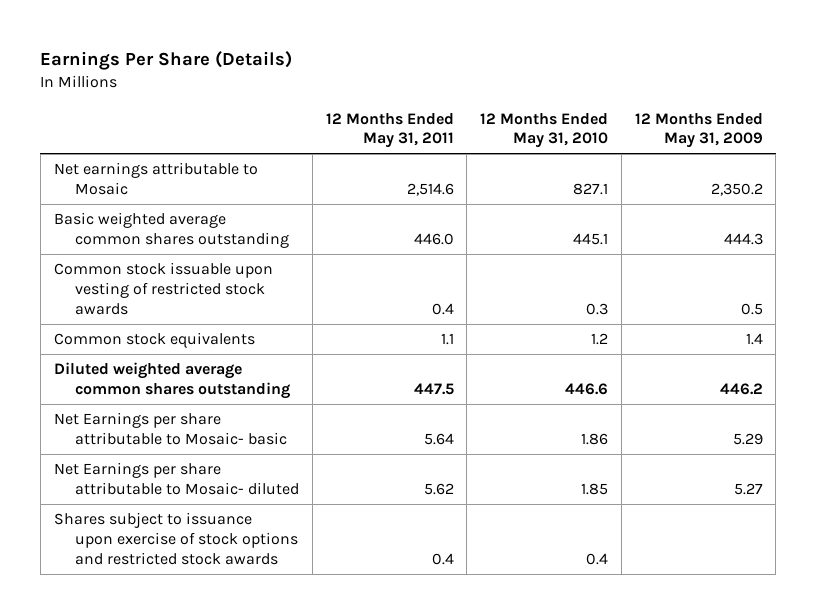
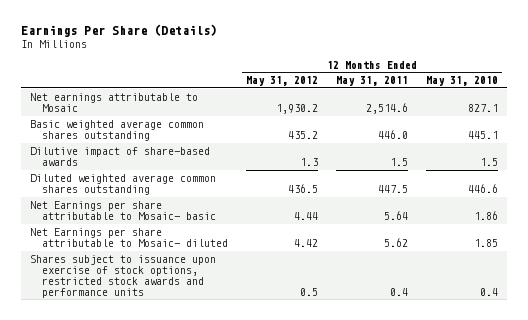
- | 12 Months Ended May 31, 2011 | 12 Months Ended May 31, 2010 | 12 Months Ended May 31, 2009
+ | 12 Months Ended May 31, 2012 | 12 Months Ended May 31, 2011 | 12 Months Ended May 31, 2010
- Common stock issuable upon vesting of restricted stock awards | 0.4 | 0.3 | 0.5
- Common stock equivalents | 1.1 | 1.2 | 1.4
+ Dilutive impact of share-based awards | 1.3 | 1.5 | 1.5
- Shares subject to issuance upon exercise of stock options and restricted stock awards | 0.4 | 0.4 |
+ Shares subject to issuance upon exercise of stock options, restricted stock awards and performance units | 0.5 | 0.4 | 0.4

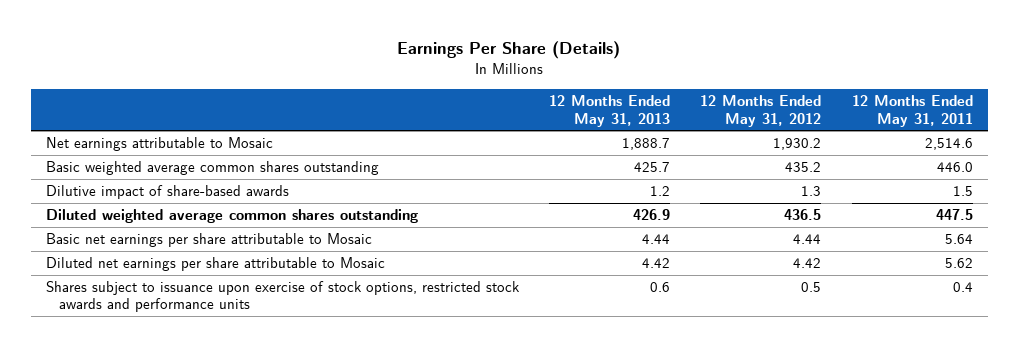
- | 12 Months Ended May 31, 2012 | 12 Months Ended May 31, 2011 | 12 Months Ended May 31, 2010
+ | 12 Months Ended May 31, 2013 | 12 Months Ended May 31, 2012 | 12 Months Ended May 31, 2011
- Net Earnings per share attributable to Mosaic- basic | 4.44 | 5.64 | 1.86
- Net Earnings per share attributable to Mosaic- diluted | 4.42 | 5.62 | 1.85
+ Basic net earnings per share attributable to Mosaic | 4.44 | 4.44 | 5.64
+ Diluted net earnings per share attributable to Mosaic | 4.42 | 4.42 | 5.62

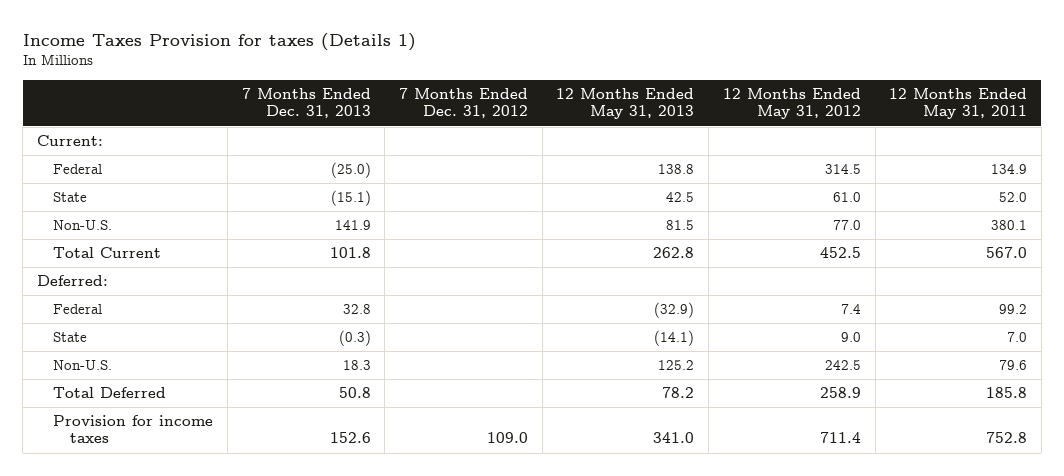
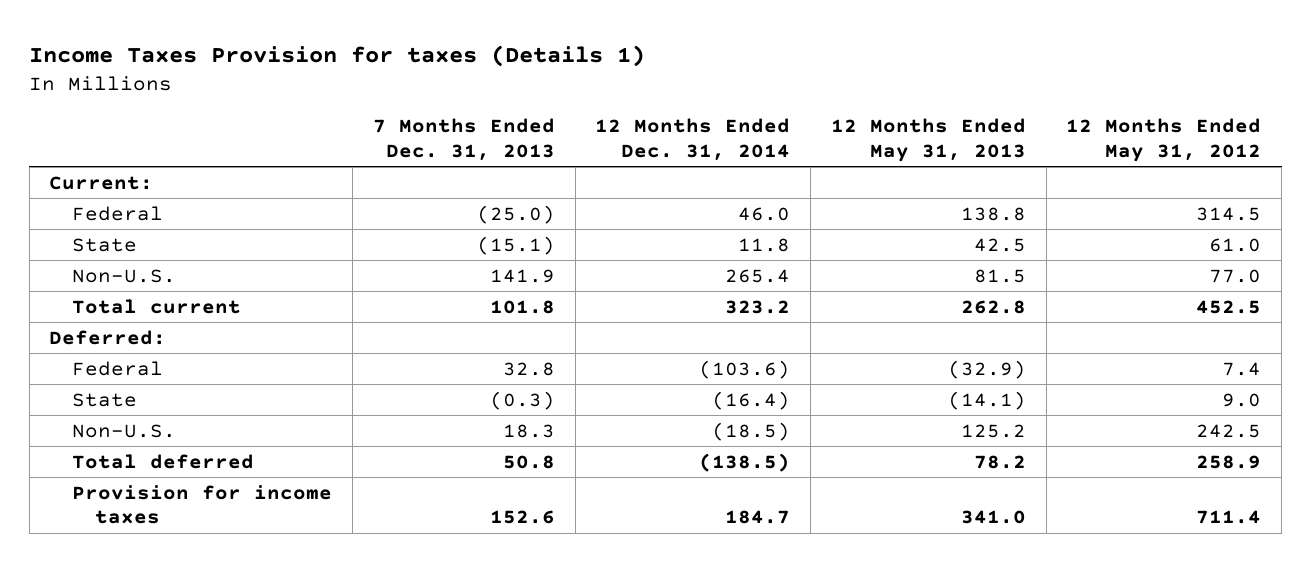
- | 7 Months Ended Dec. 31, 2013 | 7 Months Ended Dec. 31, 2012 | 12 Months Ended May 31, 2013 | 12 Months Ended May 31, 2012 | 12 Months Ended May 31, 2011
+ | 7 Months Ended Dec. 31, 2013 | 12 Months Ended Dec. 31, 2014 | 12 Months Ended May 31, 2013 | 12 Months Ended May 31, 2012
- Total Current | 101.8 | | 262.8 | 452.5 | 567.0
+ Total current | 101.8 | 323.2 | 262.8 | 452.5
- Total Deferred | 50.8 | | 78.2 | 258.9 | 185.8
+ Total deferred | 50.8 | (138.5) | 78.2 | 258.9

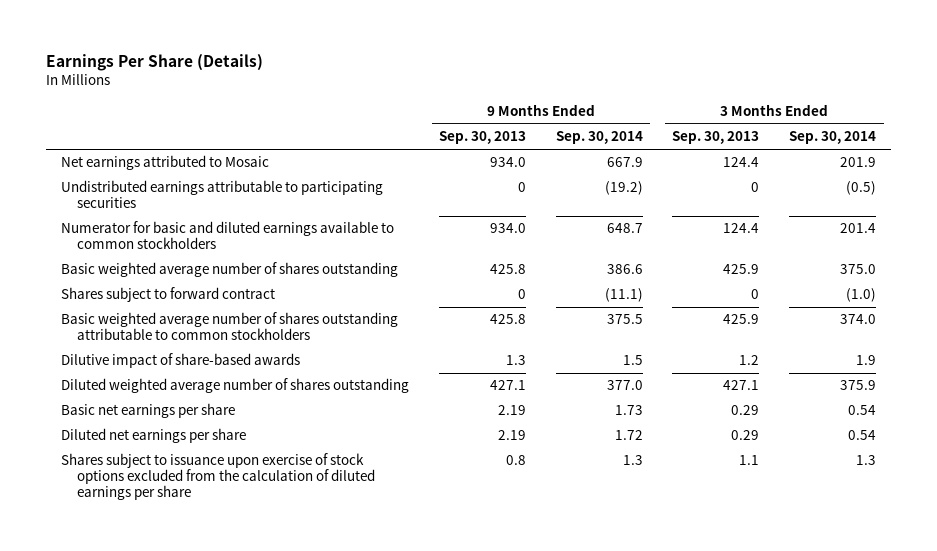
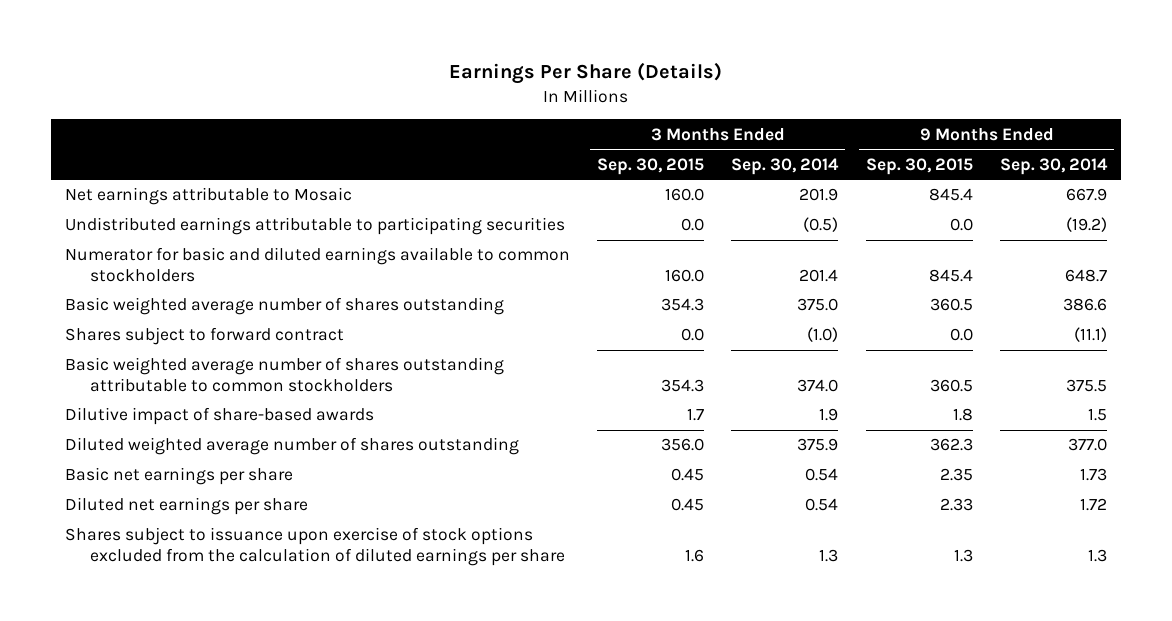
- | 9 Months Ended Sep. 30, 2013 | 9 Months Ended Sep. 30, 2014 | 3 Months Ended Sep. 30, 2013 | 3 Months Ended Sep. 30, 2014
+ | 3 Months Ended Sep. 30, 2015 | 3 Months Ended Sep. 30, 2014 | 9 Months Ended Sep. 30, 2015 | 9 Months Ended Sep. 30, 2014
- Net earnings attributed to Mosaic | 934.0 | 667.9 | 124.4 | 201.9
+ Net earnings attributable to Mosaic | 160.0 | 201.9 | 845.4 | 667.9

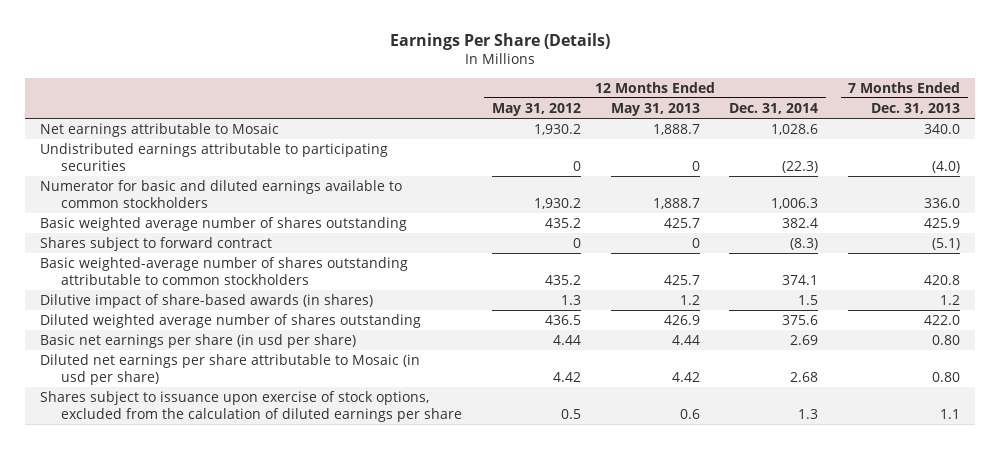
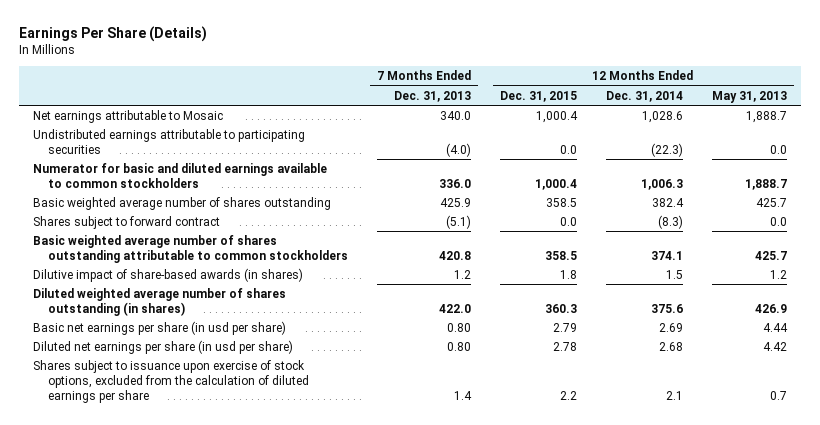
- | 12 Months Ended May 31, 2012 | 12 Months Ended May 31, 2013 | 12 Months Ended Dec. 31, 2014 | 7 Months Ended Dec. 31, 2013
+ | 7 Months Ended Dec. 31, 2013 | 12 Months Ended Dec. 31, 2015 | 12 Months Ended Dec. 31, 2014 | 12 Months Ended May 31, 2013
- Undistributed earnings attributable to participating securities | 0 | 0 | (22.3) | (4.0)
+ Undistributed earnings attributable to participating securities | (4.0) | 0.0 | (22.3) | 0.0
- Shares subject to forward contract | 0 | 0 | (8.3) | (5.1)
- Basic weighted-average number of shares outstanding attributable to common stockholders | 435.2 | 425.7 | 374.1 | 420.8
+ Shares subject to forward contract | (5.1) | 0.0 | (8.3) | 0.0
+ Basic weighted average number of shares outstanding attributable to common stockholders | 420.8 | 358.5 | 374.1 | 425.7
- Diluted weighted average number of shares outstanding | 436.5 | 426.9 | 375.6 | 422.0
+ Diluted weighted average number of shares outstanding (in shares) | 422.0 | 360.3 | 375.6 | 426.9
- Diluted net earnings per share attributable to Mosaic (in usd per share) | 4.42 | 4.42 | 2.68 | 0.80
- Shares subject to issuance upon exercise of stock options, excluded from the calculation of diluted earnings per share | 0.5 | 0.6 | 1.3 | 1.1
+ Diluted net earnings per share (in usd per share) | 0.80 | 2.78 | 2.68 | 4.42
+ Shares subject to issuance upon exercise of stock options, excluded from the calculation of diluted earnings per share | 1.4 | 2.2 | 2.1 | 0.7

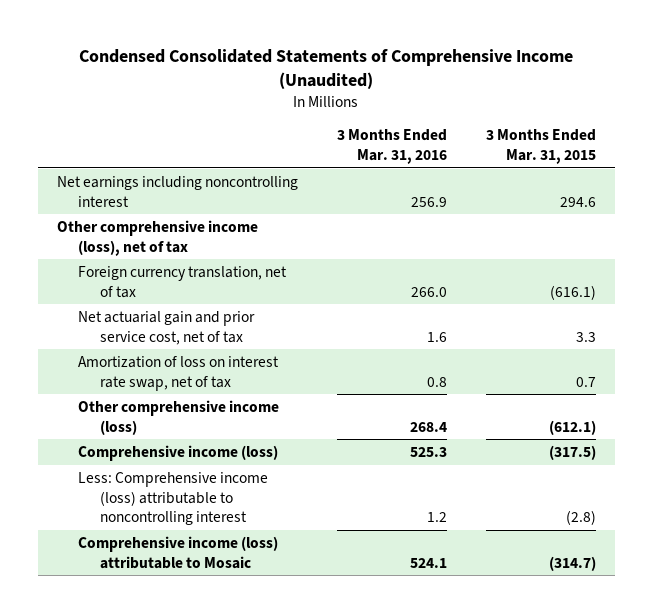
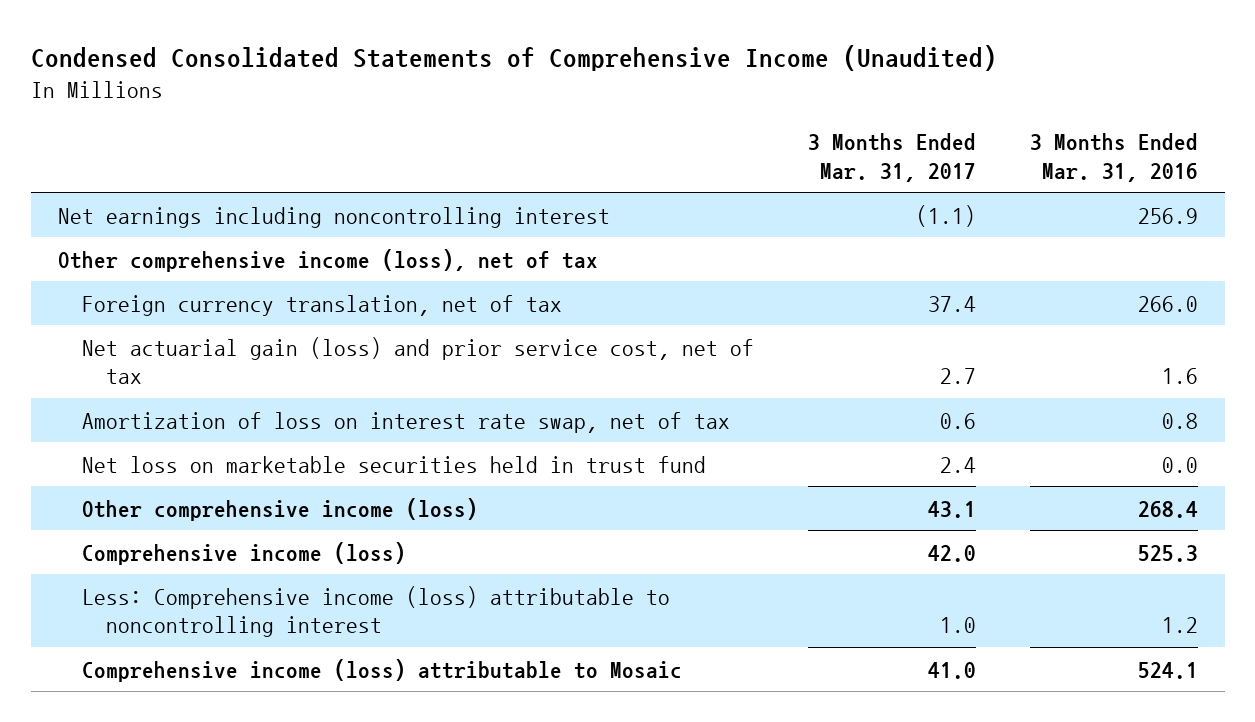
- | 3 Months Ended Mar. 31, 2016 | 3 Months Ended Mar. 31, 2015
+ | 3 Months Ended Mar. 31, 2017 | 3 Months Ended Mar. 31, 2016
- Net actuarial gain and prior service cost, net of tax | 1.6 | 3.3
+ Net actuarial gain (loss) and prior service cost, net of tax | 2.7 | 1.6
+ Net loss on marketable securities held in trust fund | 2.4 | 0.0

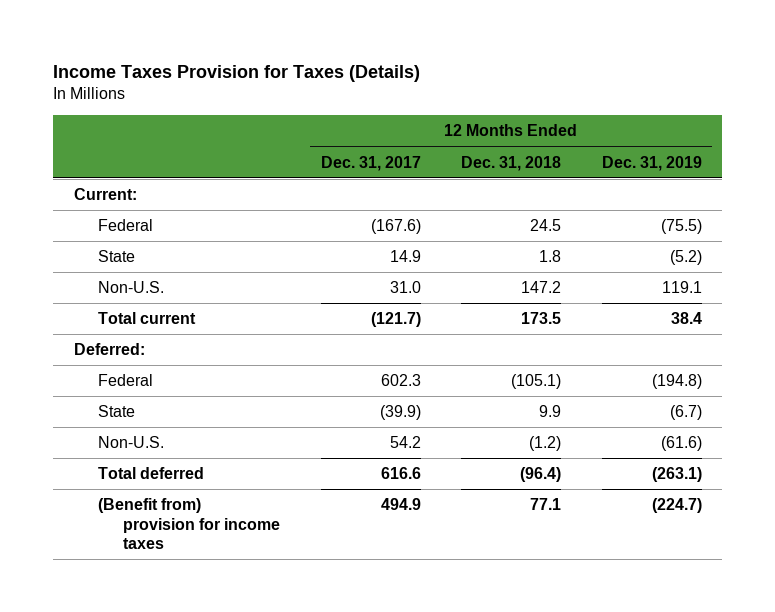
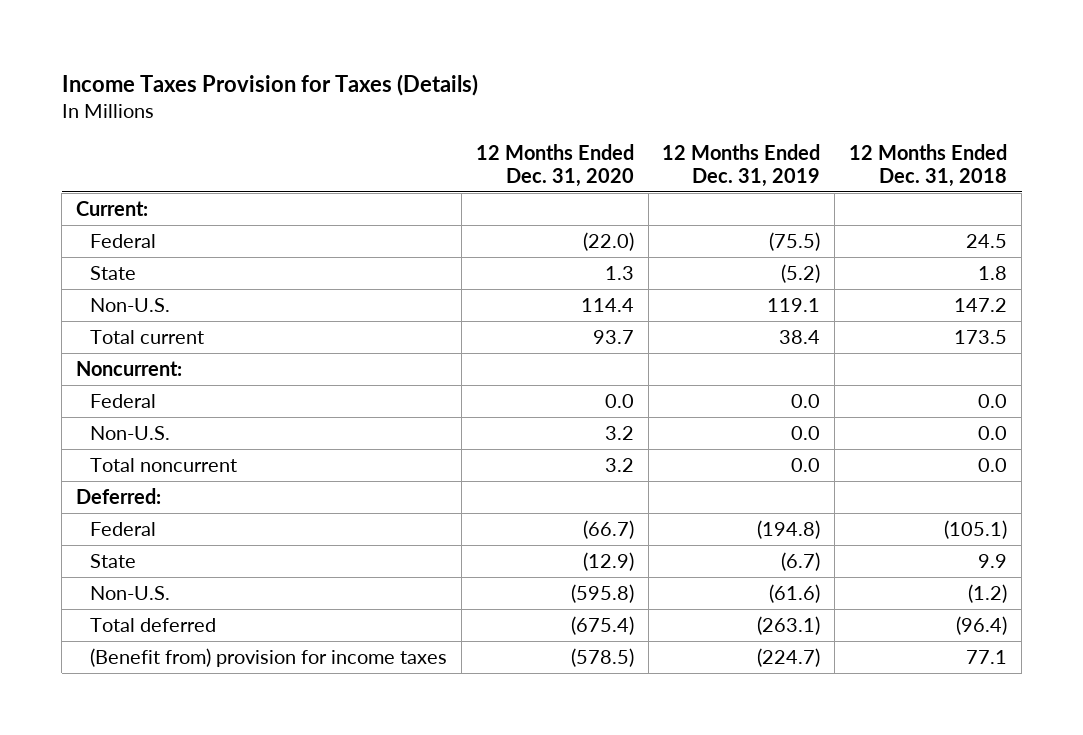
- | 12 Months Ended Dec. 31, 2017 | 12 Months Ended Dec. 31, 2018 | 12 Months Ended Dec. 31, 2019
+ | 12 Months Ended Dec. 31, 2020 | 12 Months Ended Dec. 31, 2019 | 12 Months Ended Dec. 31, 2018
+ Noncurrent:
+ Federal | 0.0 | 0.0 | 0.0
+ Non-U.S. | 3.2 | 0.0 | 0.0
+ Total noncurrent | 3.2 | 0.0 | 0.0

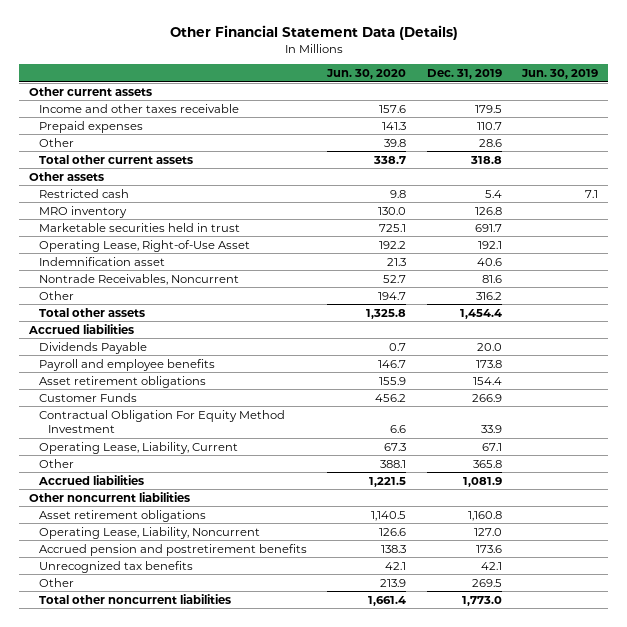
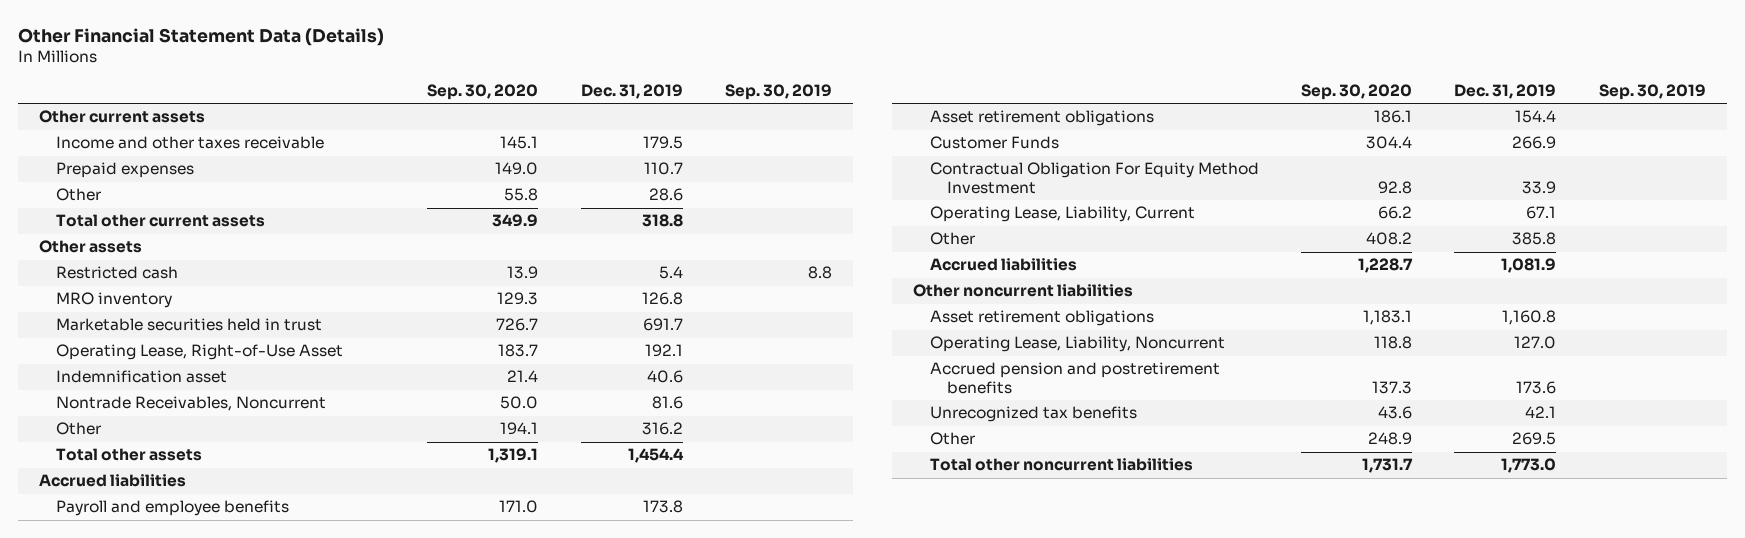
- | Jun. 30, 2020 | Dec. 31, 2019 | Jun. 30, 2019
+ | Sep. 30, 2020 | Dec. 31, 2019 | Sep. 30, 2019
- Dividends Payable | 0.7 | 20.0 |
- Other | 388.1 | 365.8 |
+ Other | 408.2 | 385.8 |

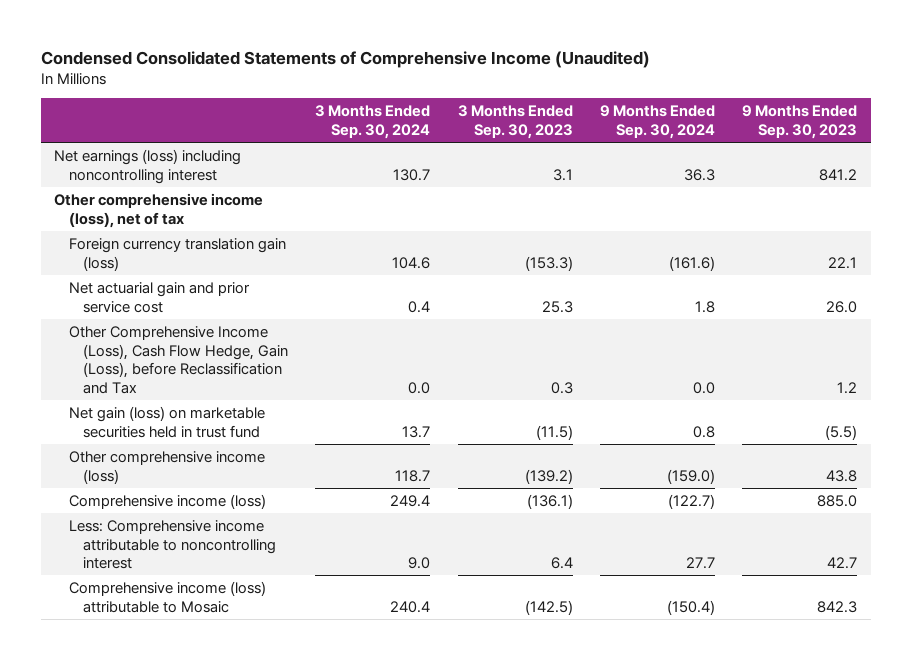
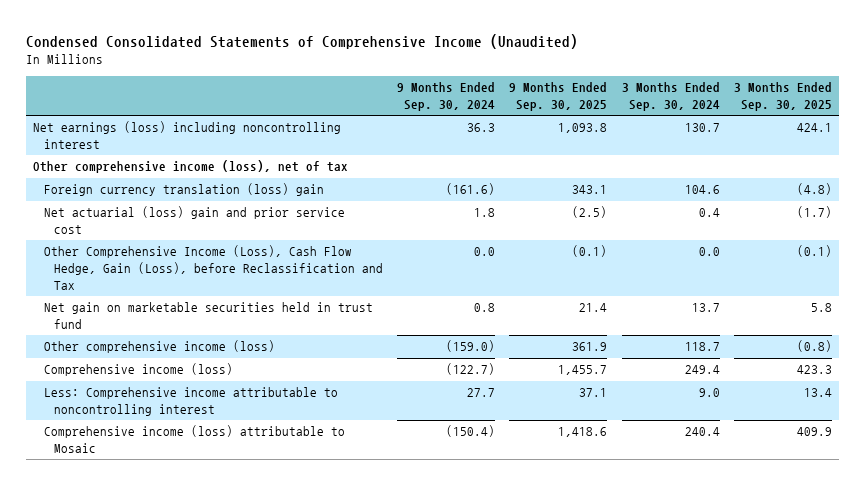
- | 3 Months Ended Sep. 30, 2024 | 3 Months Ended Sep. 30, 2023 | 9 Months Ended Sep. 30, 2024 | 9 Months Ended Sep. 30, 2023
+ | 9 Months Ended Sep. 30, 2024 | 9 Months Ended Sep. 30, 2025 | 3 Months Ended Sep. 30, 2024 | 3 Months Ended Sep. 30, 2025
- Foreign currency translation gain (loss) | 104.6 | (153.3) | (161.6) | 22.1
- Net actuarial gain and prior service cost | 0.4 | 25.3 | 1.8 | 26.0
+ Foreign currency translation (loss) gain | (161.6) | 343.1 | 104.6 | (4.8)
+ Net actuarial (loss) gain and prior service cost | 1.8 | (2.5) | 0.4 | (1.7)
- Net gain (loss) on marketable securities held in trust fund | 13.7 | (11.5) | 0.8 | (5.5)
+ Net gain on marketable securities held in trust fund | 0.8 | 21.4 | 13.7 | 5.8

